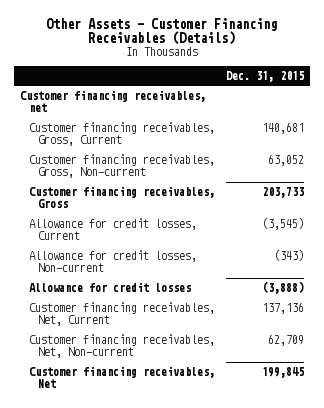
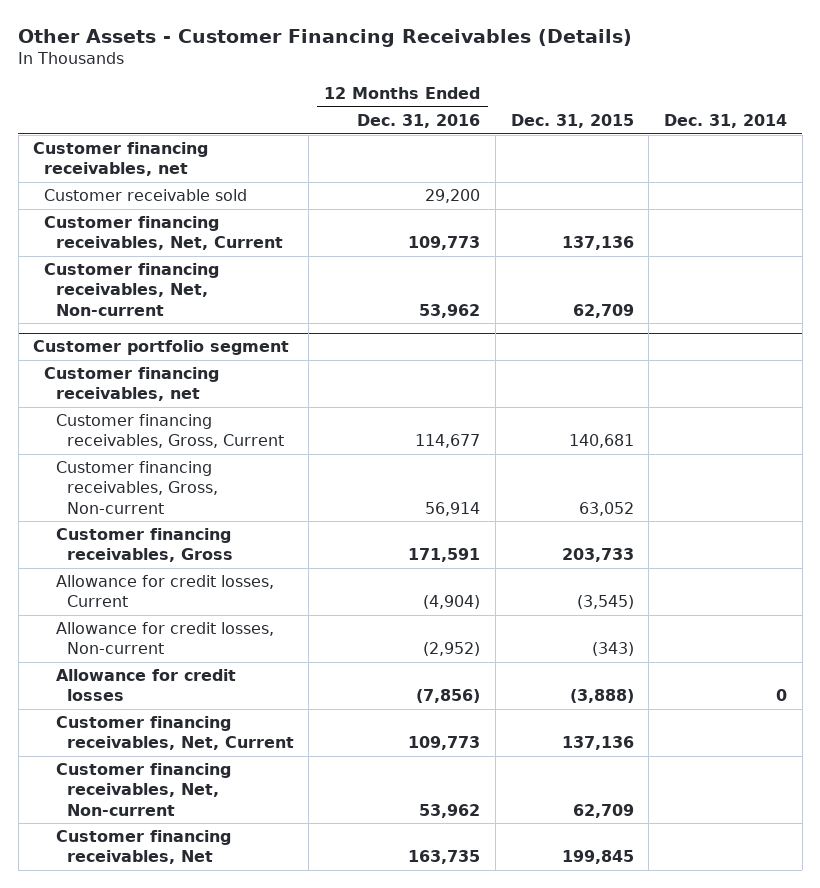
- | Dec. 31, 2015
+ | 12 Months Ended Dec. 31, 2016 | Dec. 31, 2015 | Dec. 31, 2014
+ Customer receivable sold | 29,200 | |
+ Customer financing receivables, Net, Current | 109,773 | 137,136 |
+ Customer financing receivables, Net, Non-current | 53,962 | 62,709 |
+ Customer portfolio segment
+ Customer financing receivables, net

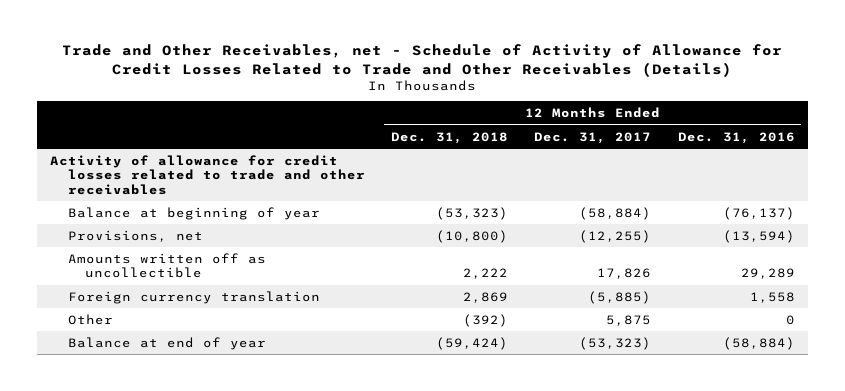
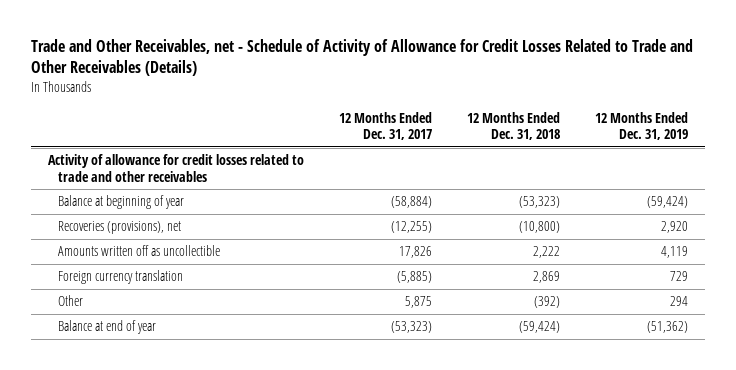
- | 12 Months Ended Dec. 31, 2018 | 12 Months Ended Dec. 31, 2017 | 12 Months Ended Dec. 31, 2016
+ | 12 Months Ended Dec. 31, 2017 | 12 Months Ended Dec. 31, 2018 | 12 Months Ended Dec. 31, 2019
- Provisions, net | (10,800) | (12,255) | (13,594)
+ Recoveries (provisions), net | (12,255) | (10,800) | 2,920

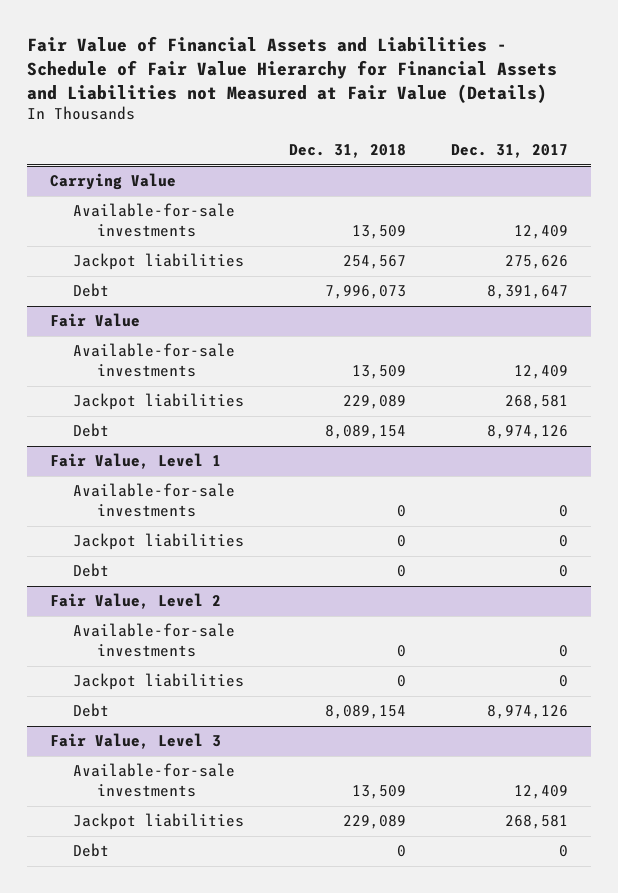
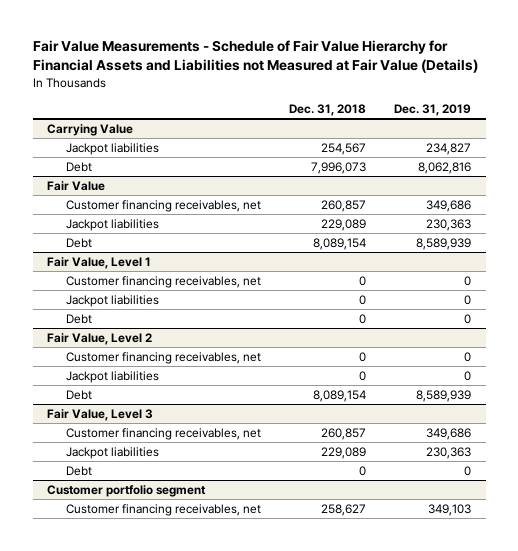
- Fair Value of Financial Assets and Liabilities - Schedule of Fair Value Hierarchy for Financial Assets and Liabilities not Measured at Fair Value (Details)
+ Fair Value Measurements - Schedule of Fair Value Hierarchy for Financial Assets and Liabilities not Measured at Fair Value (Details)
- | Dec. 31, 2018 | Dec. 31, 2017
+ | Dec. 31, 2018 | Dec. 31, 2019
@ Carrying Value
- Available-for-sale investments | 13,509 | 12,409
@ Fair Value
- Available-for-sale investments | 13,509 | 12,409
+ Customer financing receivables, net | 260,857 | 349,686
@ Fair Value, Level 1
- Available-for-sale investments | 0 | 0
+ Customer financing receivables, net | 0 | 0
@ Fair Value, Level 2
- Available-for-sale investments | 0 | 0
+ Customer financing receivables, net | 0 | 0
@ Fair Value, Level 3
- Available-for-sale investments | 13,509 | 12,409
+ Customer financing receivables, net | 260,857 | 349,686
+ Customer portfolio segment
+ Customer financing receivables, net | 258,627 | 349,103

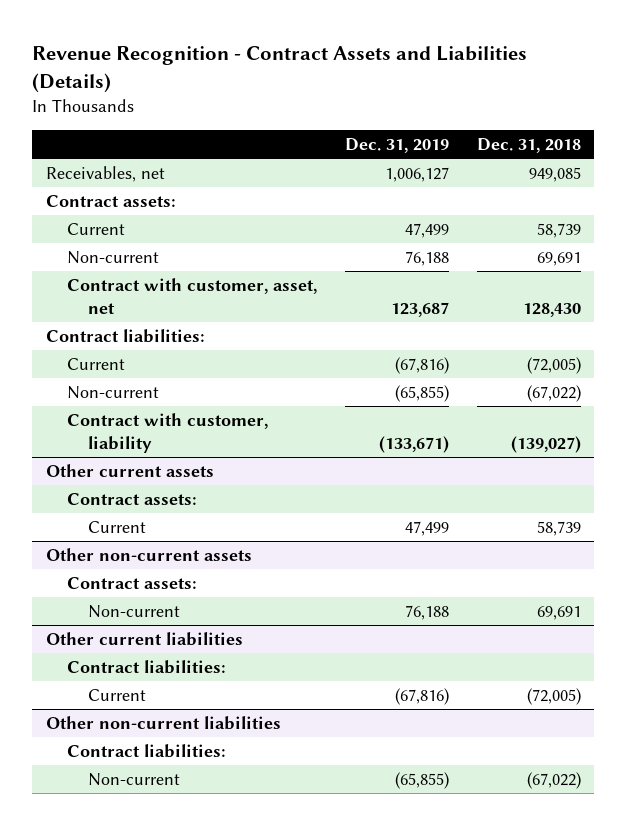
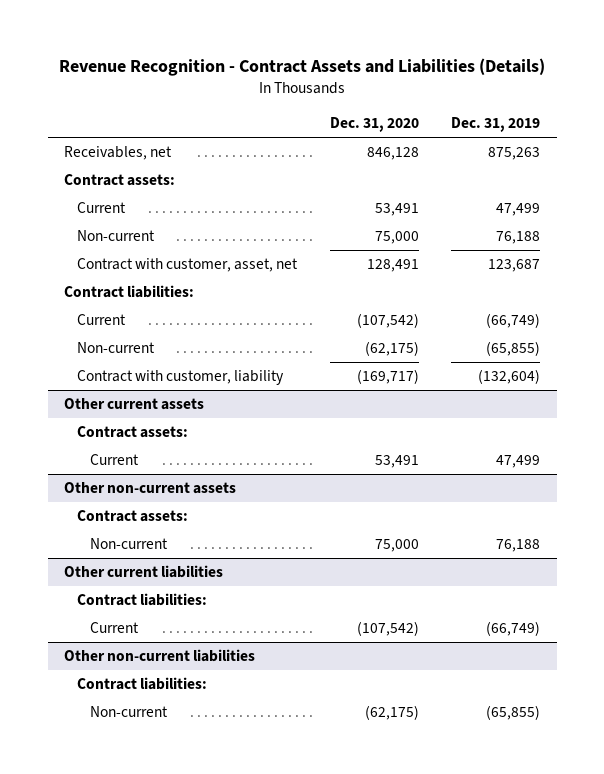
- | Dec. 31, 2019 | Dec. 31, 2018
+ | Dec. 31, 2020 | Dec. 31, 2019
- Receivables, net | 1,006,127 | 949,085
+ Receivables, net | 846,128 | 875,263
- Current | (67,816) | (72,005)
+ Current | (107,542) | (66,749)
- Contract with customer, liability | (133,671) | (139,027)
+ Contract with customer, liability | (169,717) | (132,604)
@ Other current liabilities
- Current | (67,816) | (72,005)
+ Current | (107,542) | (66,749)

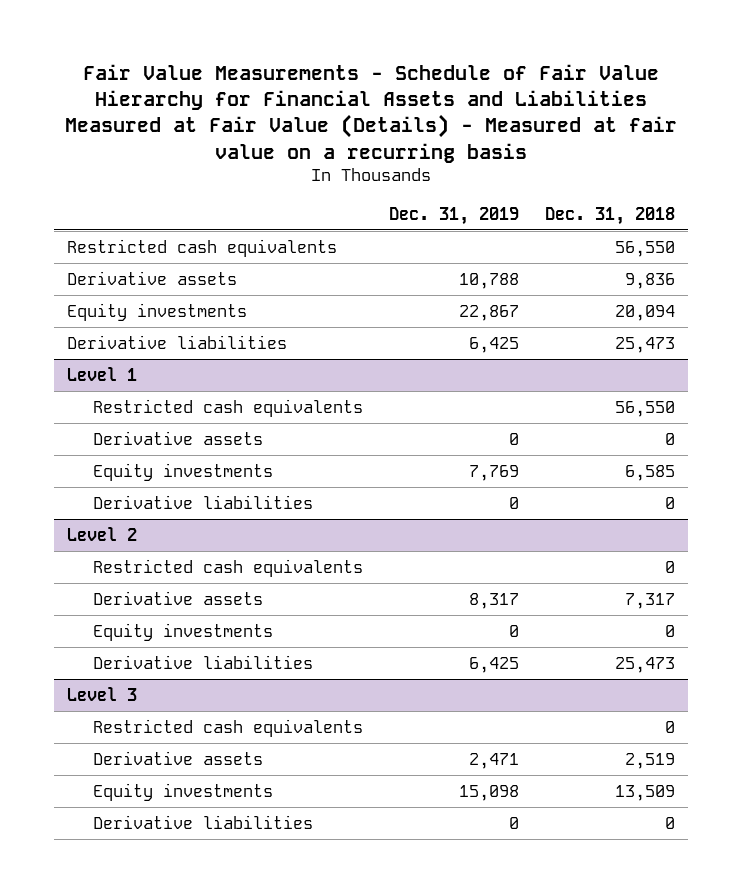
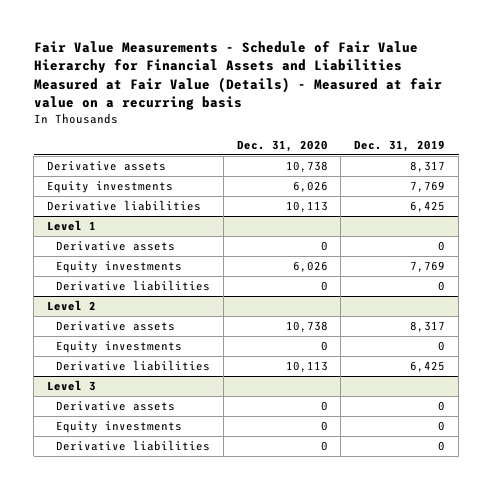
- | Dec. 31, 2019 | Dec. 31, 2018
+ | Dec. 31, 2020 | Dec. 31, 2019
- Restricted cash equivalents | | 56,550
- Derivative assets | 10,788 | 9,836
- Equity investments | 22,867 | 20,094
+ Derivative assets | 10,738 | 8,317
+ Equity investments | 6,026 | 7,769
@ Level 1
- Restricted cash equivalents | | 56,550
@ Level 2
- Restricted cash equivalents | | 0
@ Level 3
- Restricted cash equivalents | | 0
- Derivative assets | 2,471 | 2,519
- Equity investments | 15,098 | 13,509
+ Derivative assets | 0 | 0
+ Equity investments | 0 | 0

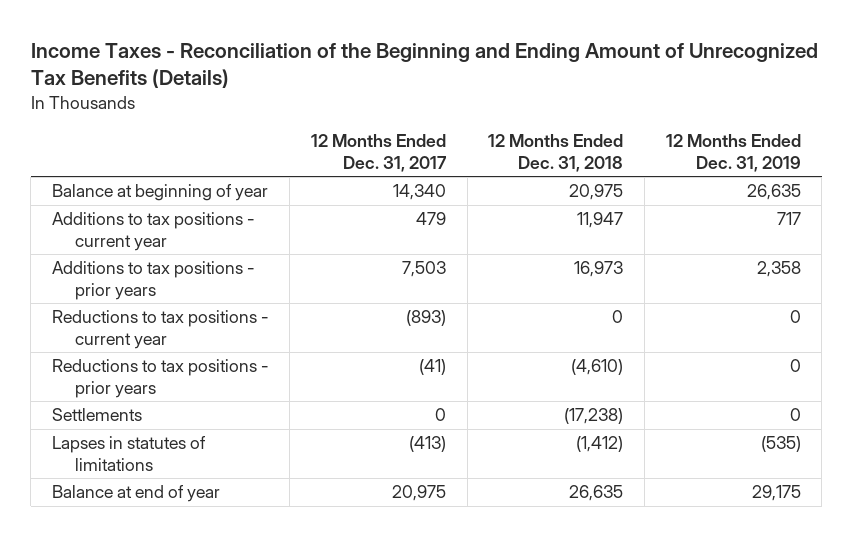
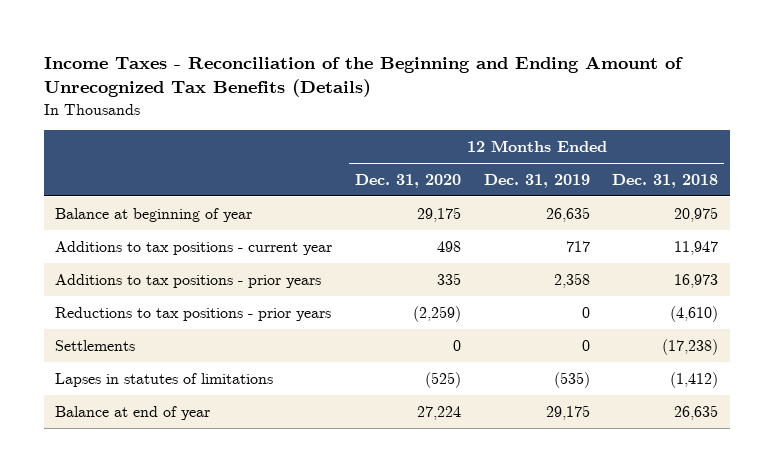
- | 12 Months Ended Dec. 31, 2017 | 12 Months Ended Dec. 31, 2018 | 12 Months Ended Dec. 31, 2019
+ | 12 Months Ended Dec. 31, 2020 | 12 Months Ended Dec. 31, 2019 | 12 Months Ended Dec. 31, 2018
- Reductions to tax positions - current year | (893) | 0 | 0

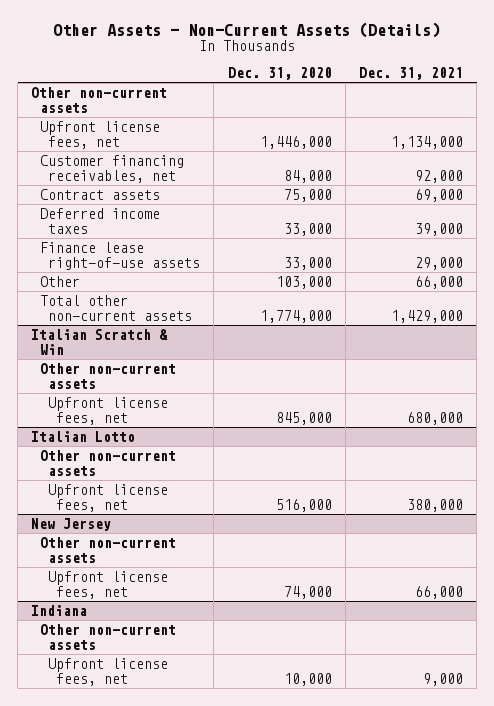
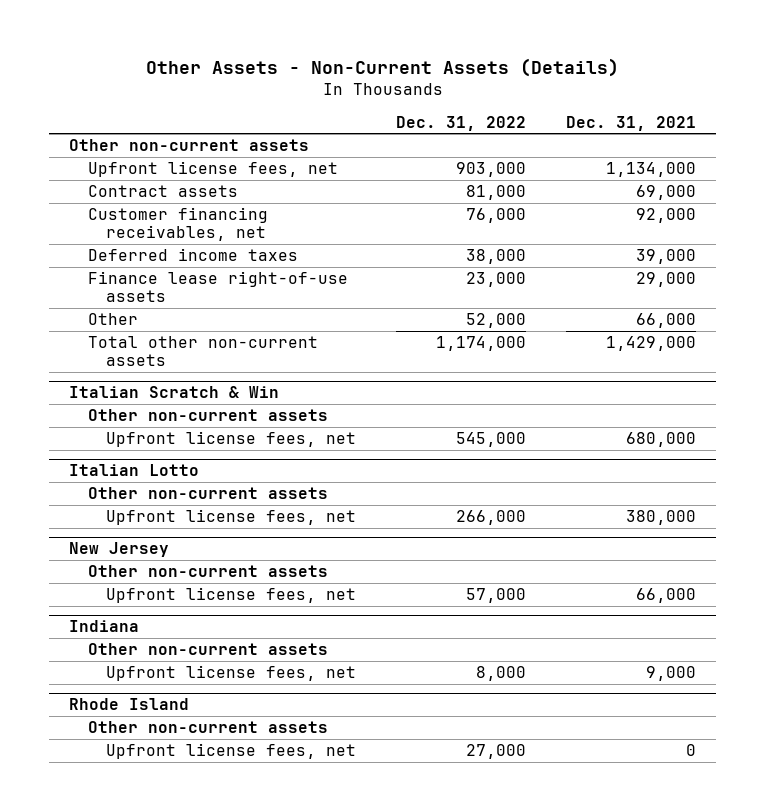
- | Dec. 31, 2020 | Dec. 31, 2021
+ | Dec. 31, 2022 | Dec. 31, 2021
moved down: Customer financing receivables, net | 76,000 | 92,000
+ Rhode Island
+ Other non-current assets
+ Upfront license fees, net | 27,000 | 0

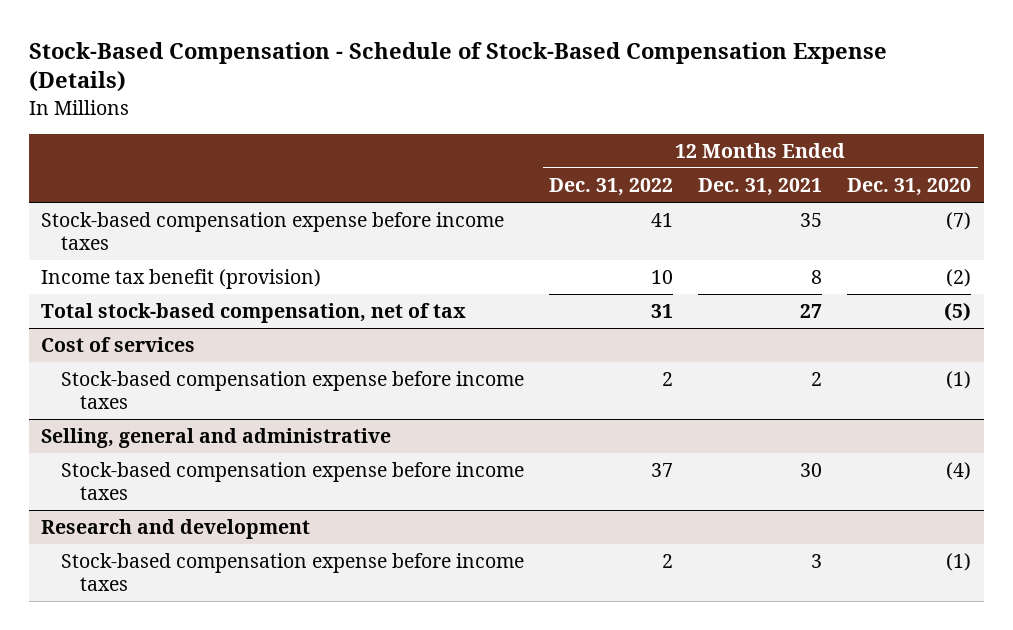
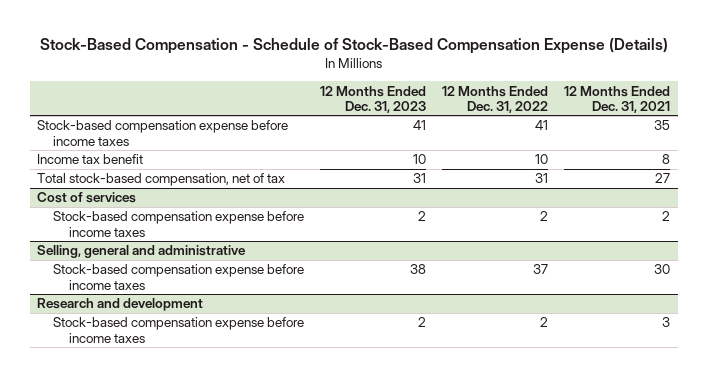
- | 12 Months Ended Dec. 31, 2022 | 12 Months Ended Dec. 31, 2021 | 12 Months Ended Dec. 31, 2020
+ | 12 Months Ended Dec. 31, 2023 | 12 Months Ended Dec. 31, 2022 | 12 Months Ended Dec. 31, 2021
- Income tax benefit (provision) | 10 | 8 | (2)
+ Income tax benefit | 10 | 10 | 8

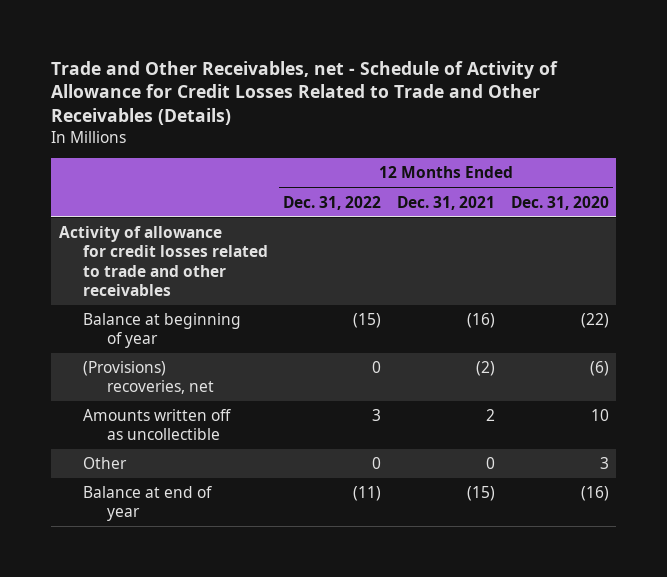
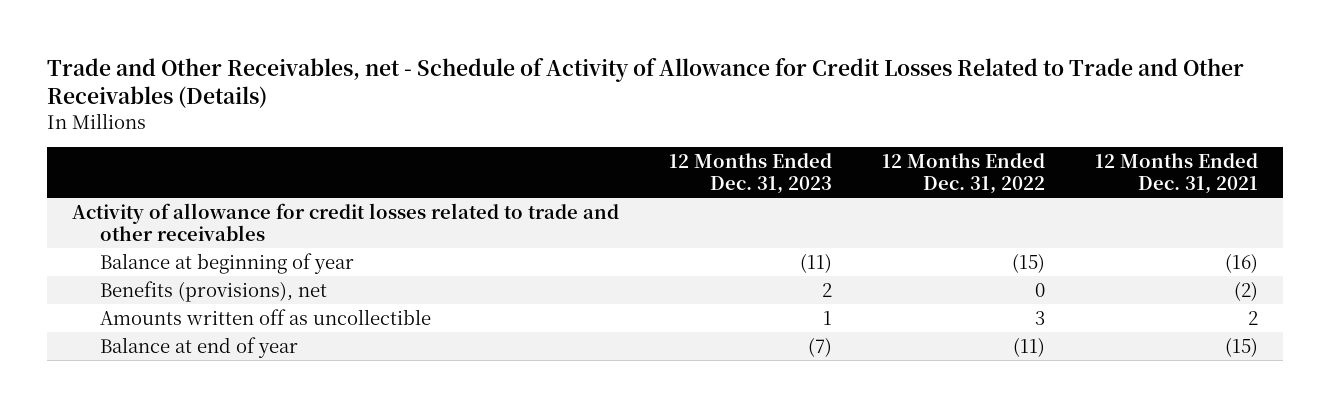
- | 12 Months Ended Dec. 31, 2022 | 12 Months Ended Dec. 31, 2021 | 12 Months Ended Dec. 31, 2020
+ | 12 Months Ended Dec. 31, 2023 | 12 Months Ended Dec. 31, 2022 | 12 Months Ended Dec. 31, 2021
- (Provisions) recoveries, net | 0 | (2) | (6)
+ Benefits (provisions), net | 2 | 0 | (2)
- Other | 0 | 0 | 3

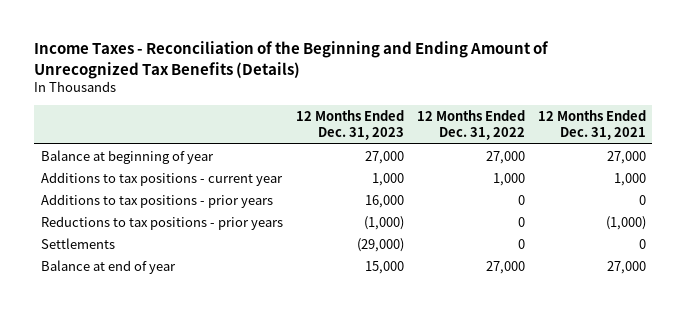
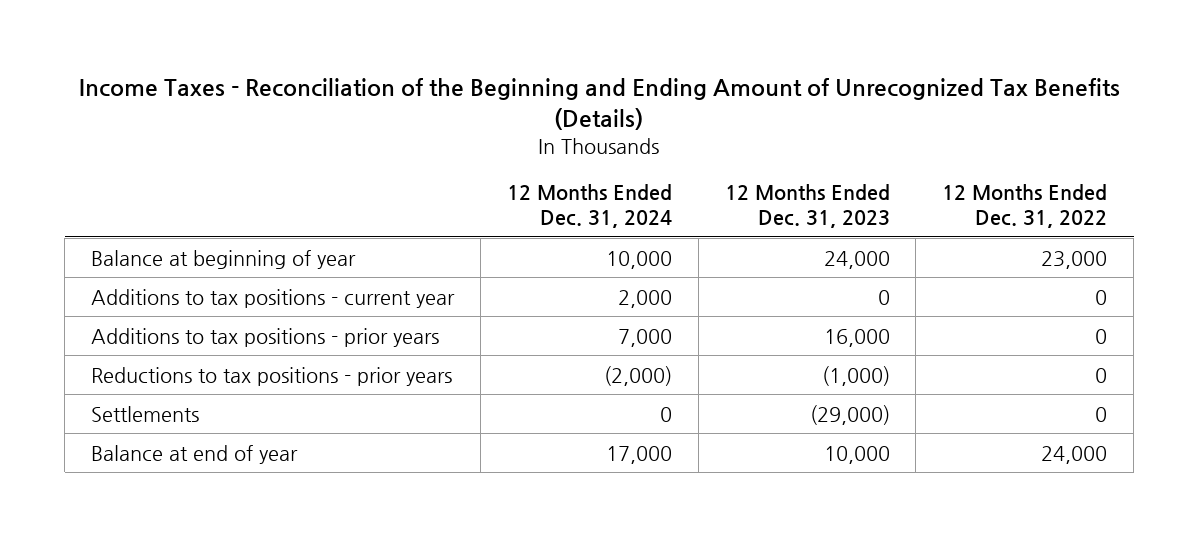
- | 12 Months Ended Dec. 31, 2023 | 12 Months Ended Dec. 31, 2022 | 12 Months Ended Dec. 31, 2021
+ | 12 Months Ended Dec. 31, 2024 | 12 Months Ended Dec. 31, 2023 | 12 Months Ended Dec. 31, 2022
- Balance at beginning of year | 27,000 | 27,000 | 27,000
- Additions to tax positions - current year | 1,000 | 1,000 | 1,000
+ Balance at beginning of year | 10,000 | 24,000 | 23,000
+ Additions to tax positions - current year | 2,000 | 0 | 0
- Balance at end of year | 15,000 | 27,000 | 27,000
+ Balance at end of year | 17,000 | 10,000 | 24,000

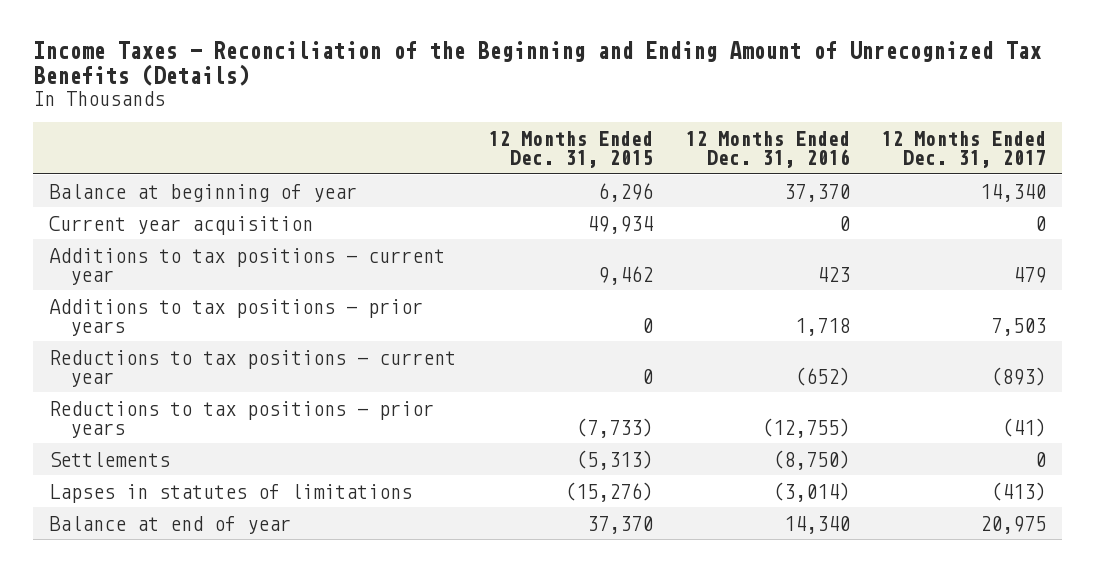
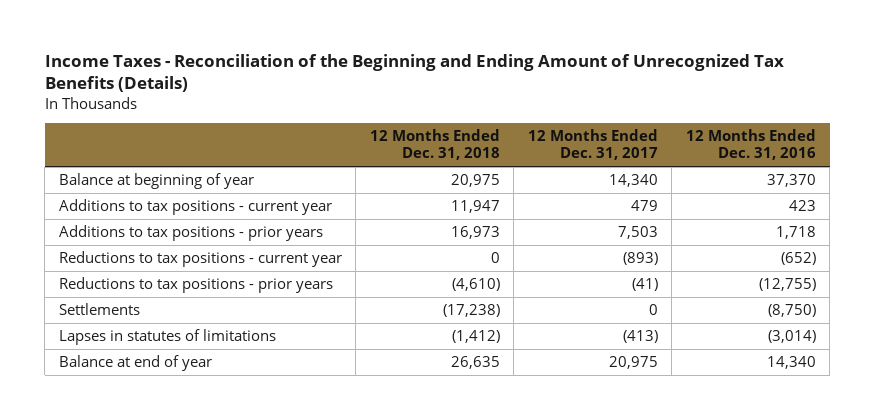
- | 12 Months Ended Dec. 31, 2015 | 12 Months Ended Dec. 31, 2016 | 12 Months Ended Dec. 31, 2017
+ | 12 Months Ended Dec. 31, 2018 | 12 Months Ended Dec. 31, 2017 | 12 Months Ended Dec. 31, 2016
- Current year acquisition | 49,934 | 0 | 0

